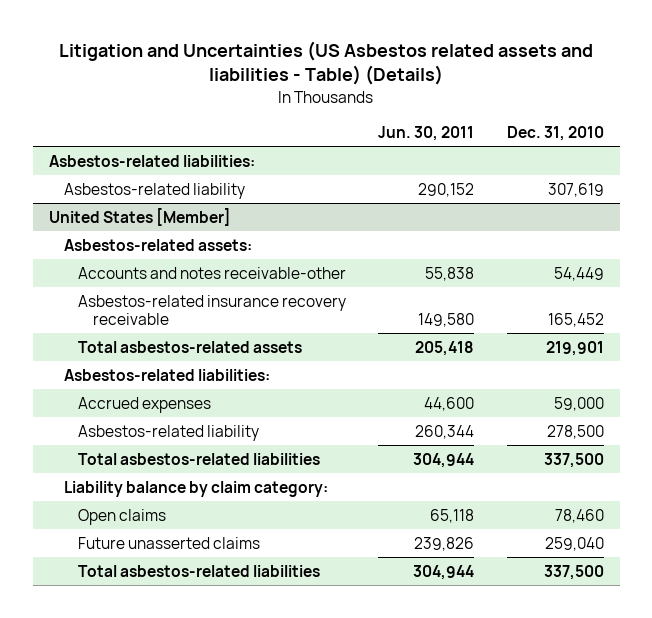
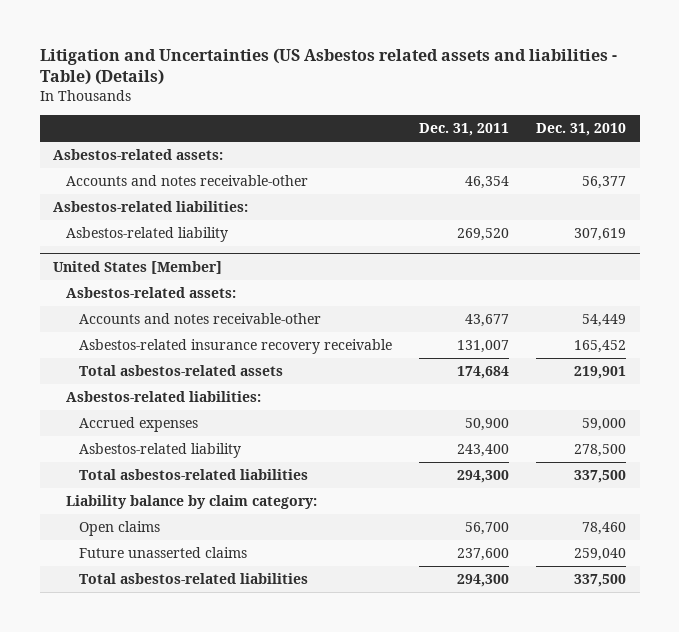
- | Jun. 30, 2011 | Dec. 31, 2010
+ | Dec. 31, 2011 | Dec. 31, 2010
+ Asbestos-related assets:
+ Accounts and notes receivable-other | 46,354 | 56,377

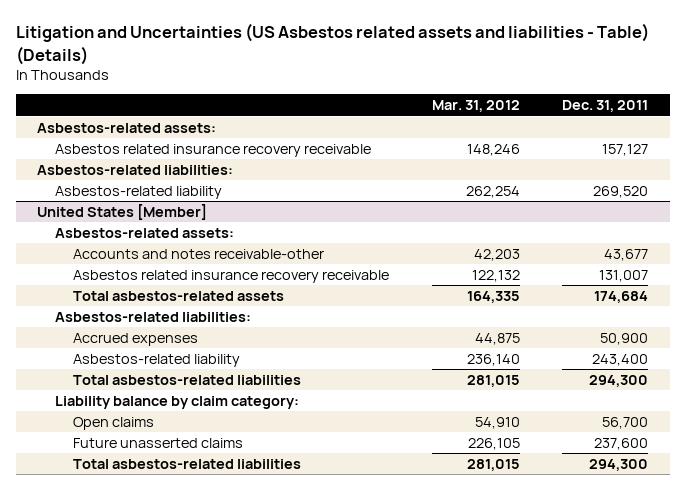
- | Dec. 31, 2011 | Dec. 31, 2010
+ | Mar. 31, 2012 | Dec. 31, 2011
- Accounts and notes receivable-other | 46,354 | 56,377
+ Asbestos related insurance recovery receivable | 148,246 | 157,127
@ United States [Member]
- Asbestos-related insurance recovery receivable | 131,007 | 165,452
+ Asbestos related insurance recovery receivable | 122,132 | 131,007

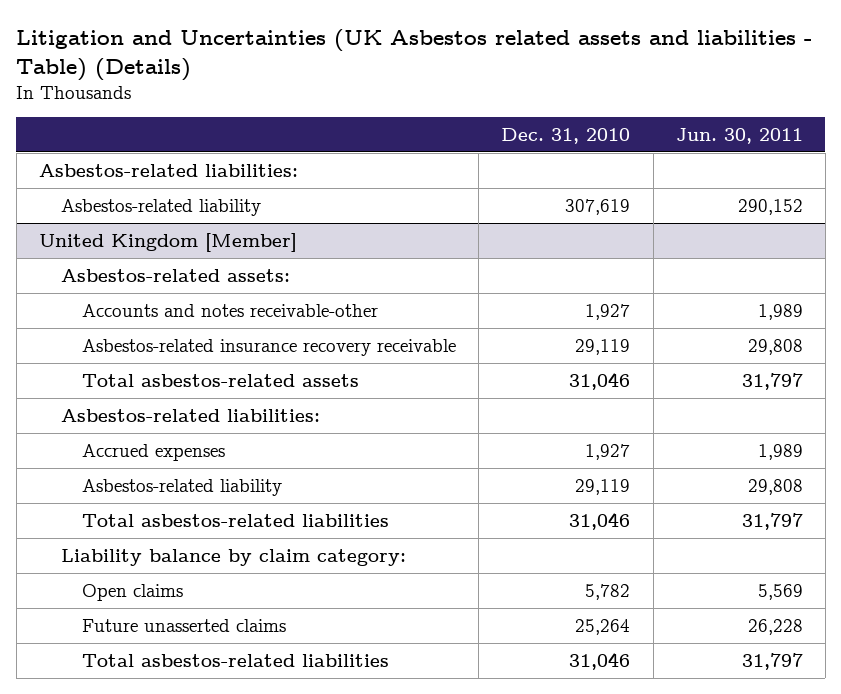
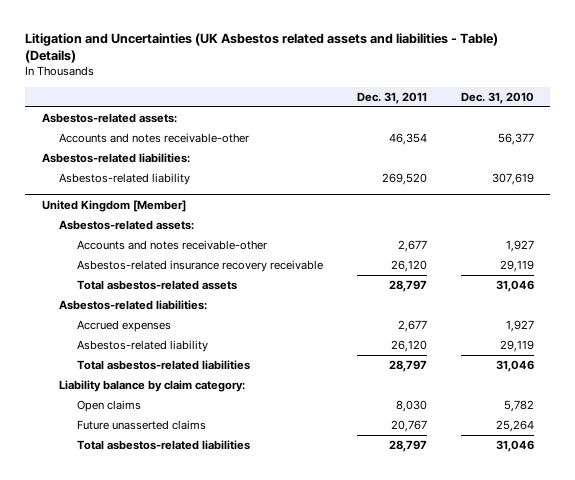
- | Dec. 31, 2010 | Jun. 30, 2011
+ | Dec. 31, 2011 | Dec. 31, 2010
+ Asbestos-related assets:
+ Accounts and notes receivable-other | 46,354 | 56,377

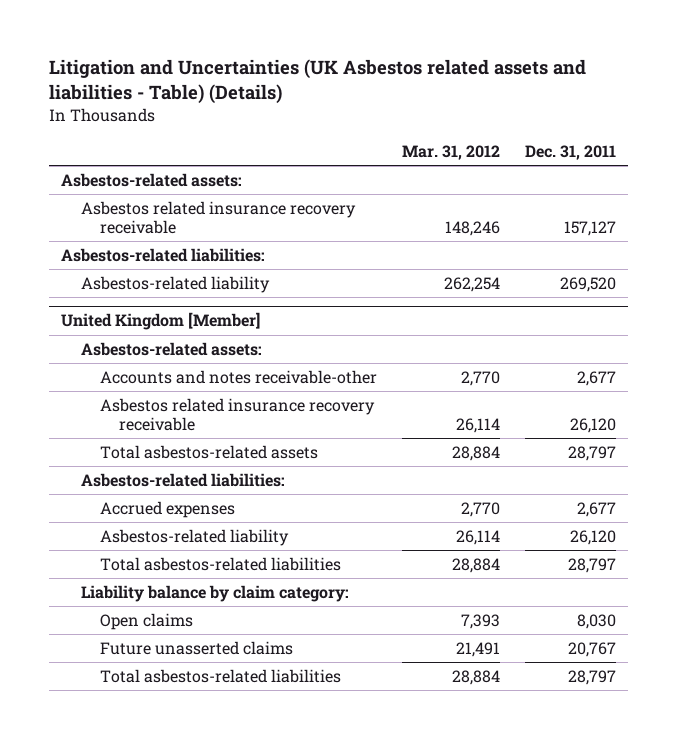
- | Dec. 31, 2011 | Dec. 31, 2010
+ | Mar. 31, 2012 | Dec. 31, 2011
- Accounts and notes receivable-other | 46,354 | 56,377
+ Asbestos related insurance recovery receivable | 148,246 | 157,127
@ United Kingdom [Member]
- Asbestos-related insurance recovery receivable | 26,120 | 29,119
+ Asbestos related insurance recovery receivable | 26,114 | 26,120

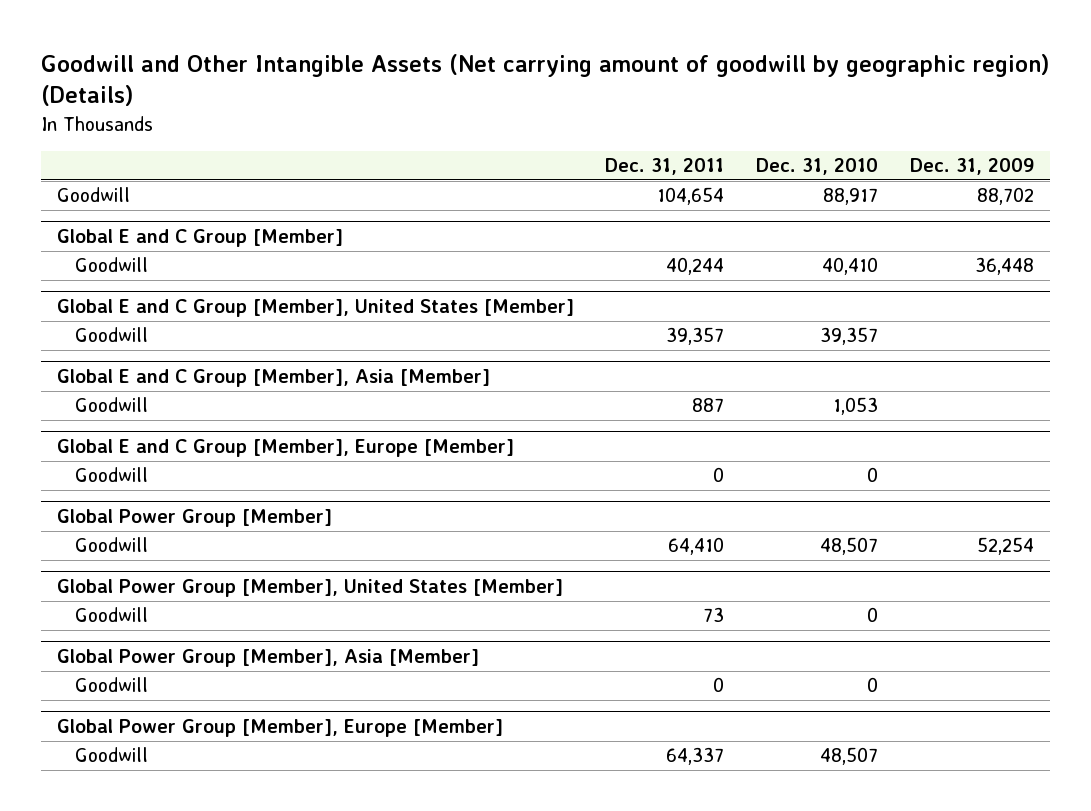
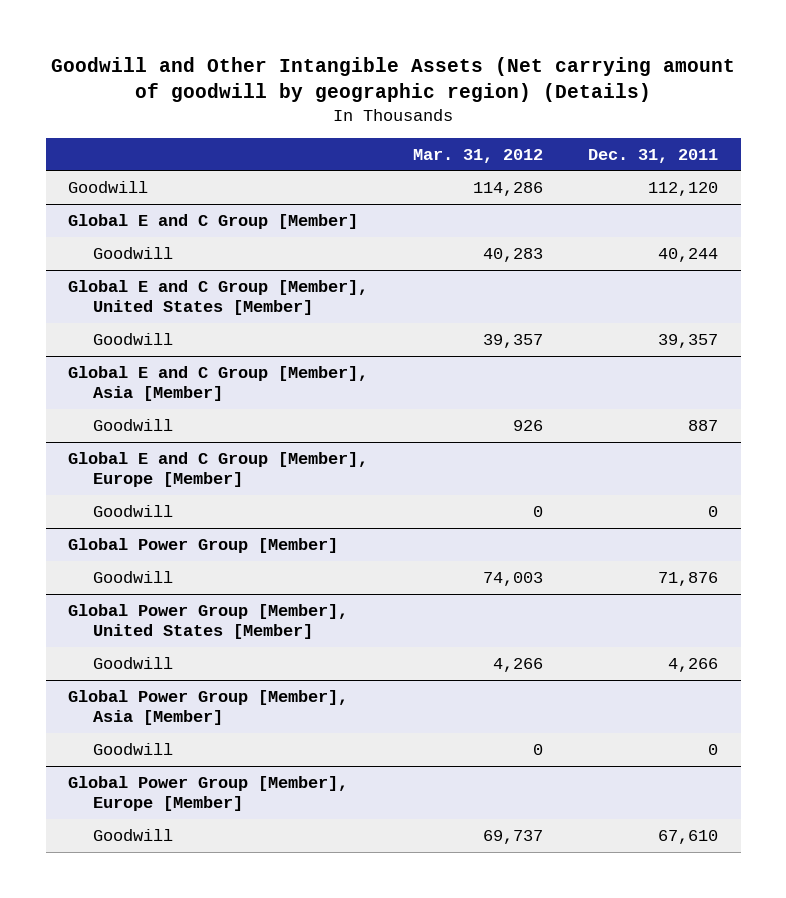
- | Dec. 31, 2011 | Dec. 31, 2010 | Dec. 31, 2009
+ | Mar. 31, 2012 | Dec. 31, 2011
- Goodwill | 104,654 | 88,917 | 88,702
+ Goodwill | 114,286 | 112,120
@ Global Power Group [Member]
- Goodwill | 64,410 | 48,507 | 52,254
+ Goodwill | 74,003 | 71,876
@ Global Power Group [Member], United States [Member]
- Goodwill | 73 | 0 |
+ Goodwill | 4,266 | 4,266
@ Global Power Group [Member], Europe [Member]
- Goodwill | 64,337 | 48,507 |
+ Goodwill | 69,737 | 67,610

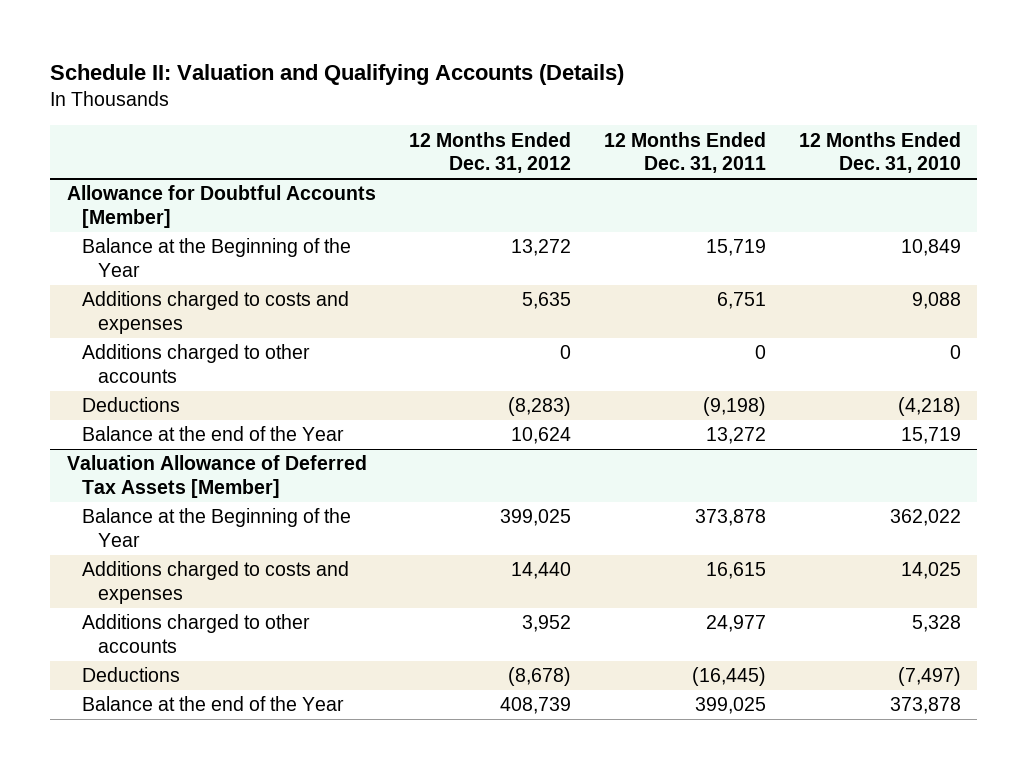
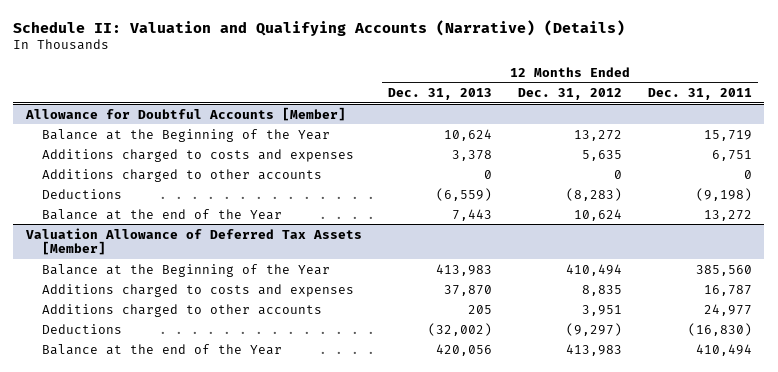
- Schedule II: Valuation and Qualifying Accounts (Details)
+ Schedule II: Valuation and Qualifying Accounts (Narrative) (Details)
- | 12 Months Ended Dec. 31, 2012 | 12 Months Ended Dec. 31, 2011 | 12 Months Ended Dec. 31, 2010
+ | 12 Months Ended Dec. 31, 2013 | 12 Months Ended Dec. 31, 2012 | 12 Months Ended Dec. 31, 2011
@ Valuation Allowance of Deferred Tax Assets [Member]
- Balance at the Beginning of the Year | 399,025 | 373,878 | 362,022
- Additions charged to costs and expenses | 14,440 | 16,615 | 14,025
- Additions charged to other accounts | 3,952 | 24,977 | 5,328
- Deductions | (8,678) | (16,445) | (7,497)
- Balance at the end of the Year | 408,739 | 399,025 | 373,878
+ Balance at the Beginning of the Year | 413,983 | 410,494 | 385,560
+ Additions charged to costs and expenses | 37,870 | 8,835 | 16,787
+ Additions charged to other accounts | 205 | 3,951 | 24,977
+ Deductions | (32,002) | (9,297) | (16,830)
+ Balance at the end of the Year | 420,056 | 413,983 | 410,494

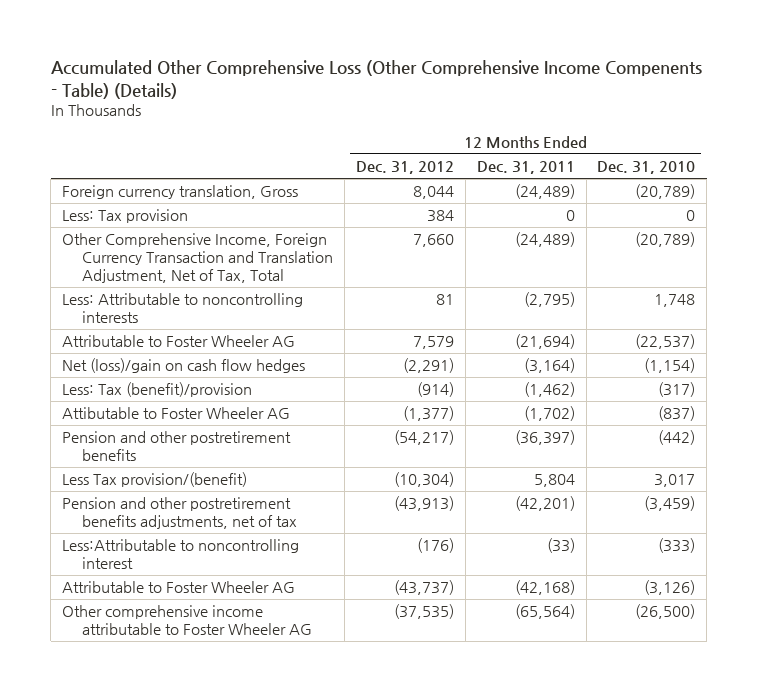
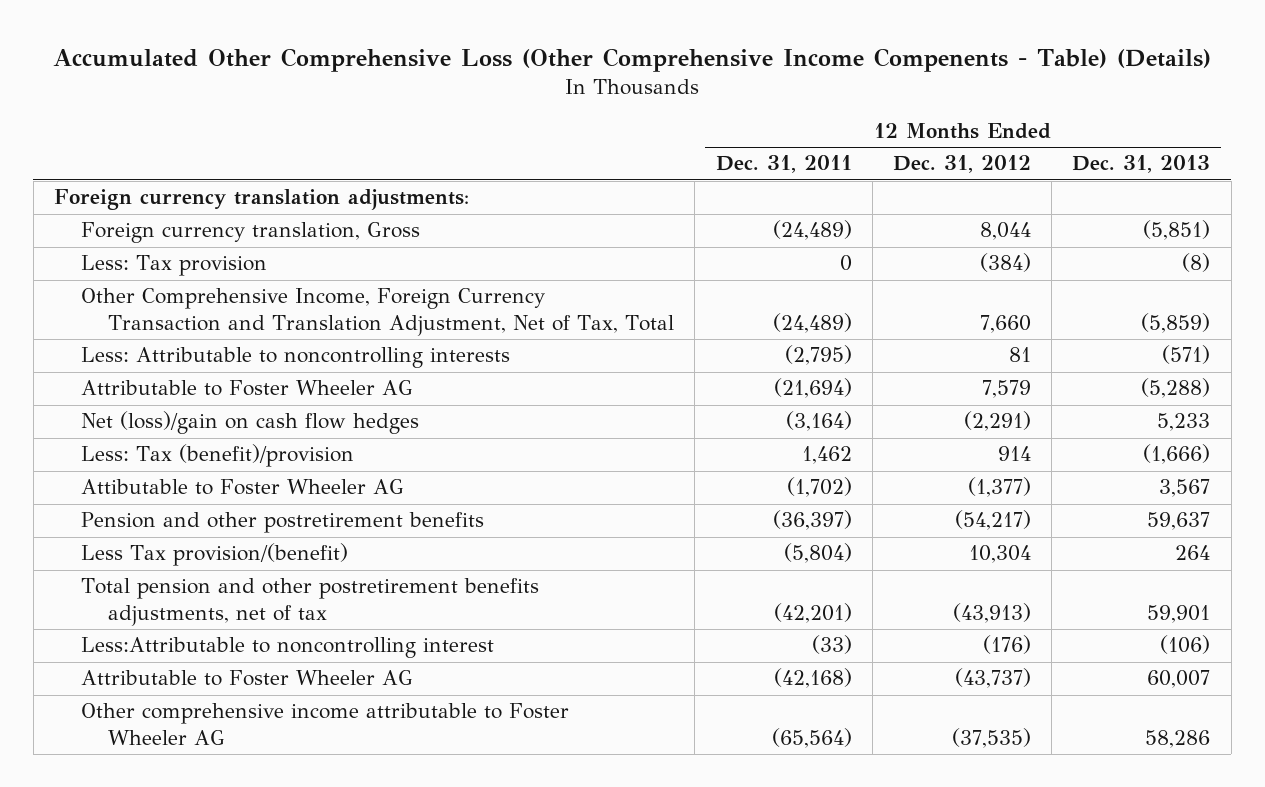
- | 12 Months Ended Dec. 31, 2012 | 12 Months Ended Dec. 31, 2011 | 12 Months Ended Dec. 31, 2010
+ | 12 Months Ended Dec. 31, 2011 | 12 Months Ended Dec. 31, 2012 | 12 Months Ended Dec. 31, 2013
+ Foreign currency translation adjustments:
- Less: Tax provision | 384 | 0 | 0
+ Less: Tax provision | 0 | (384) | (8)
- Less: Tax (benefit)/provision | (914) | (1,462) | (317)
+ Less: Tax (benefit)/provision | 1,462 | 914 | (1,666)
- Less Tax provision/(benefit) | (10,304) | 5,804 | 3,017
- Pension and other postretirement benefits adjustments, net of tax | (43,913) | (42,201) | (3,459)
+ Less Tax provision/(benefit) | (5,804) | 10,304 | 264
+ Total pension and other postretirement benefits adjustments, net of tax | (42,201) | (43,913) | 59,901

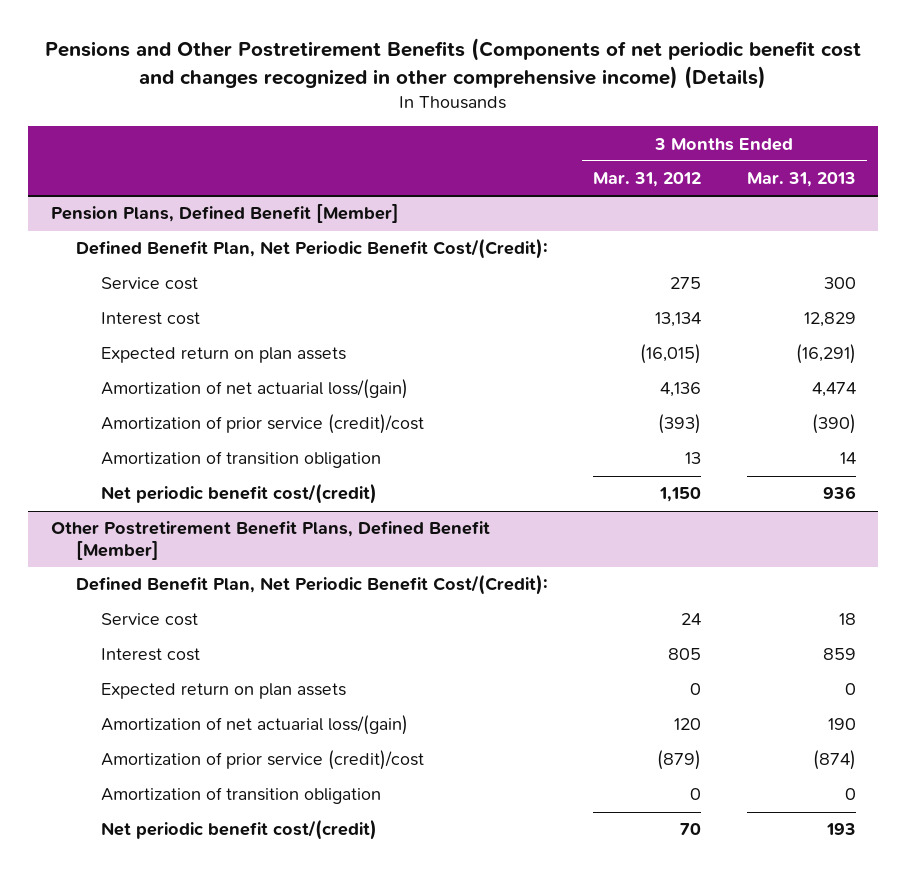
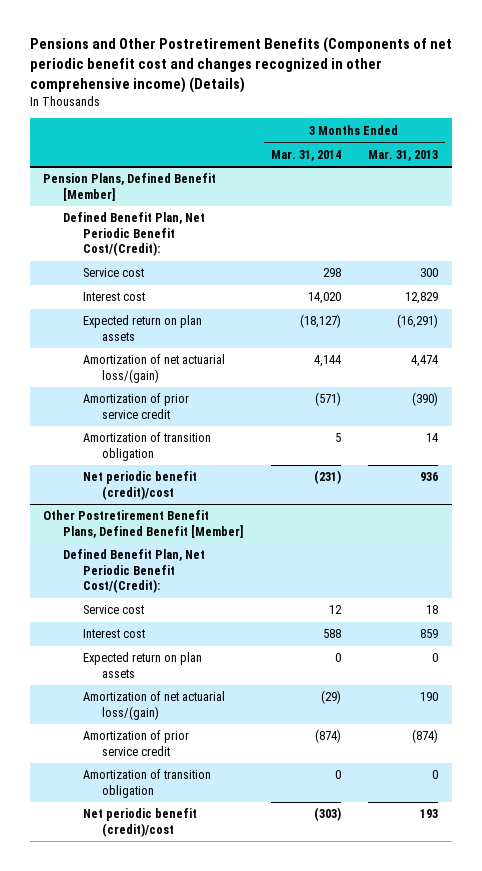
- | 3 Months Ended Mar. 31, 2012 | 3 Months Ended Mar. 31, 2013
+ | 3 Months Ended Mar. 31, 2014 | 3 Months Ended Mar. 31, 2013
@ Pension Plans, Defined Benefit [Member]
- Amortization of prior service (credit)/cost | (393) | (390)
+ Amortization of prior service credit | (571) | (390)
- Net periodic benefit cost/(credit) | 1,150 | 936
+ Net periodic benefit (credit)/cost | (231) | 936
@ Other Postretirement Benefit Plans, Defined Benefit [Member]
- Amortization of prior service (credit)/cost | (879) | (874)
+ Amortization of prior service credit | (874) | (874)
- Net periodic benefit cost/(credit) | 70 | 193
+ Net periodic benefit (credit)/cost | (303) | 193

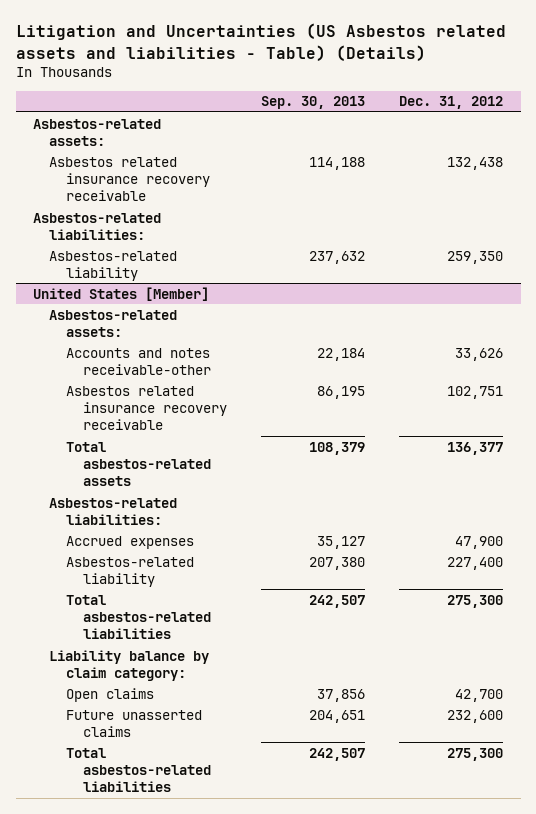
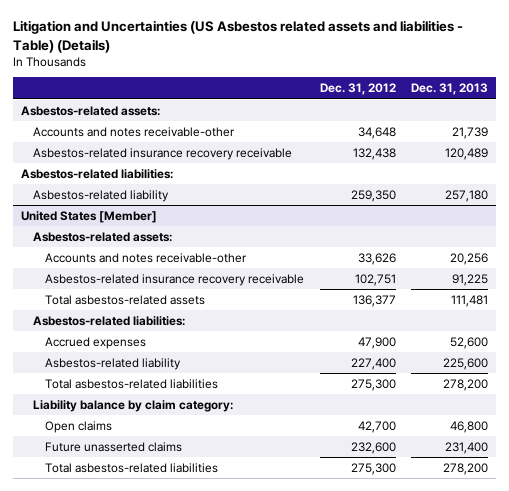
- | Sep. 30, 2013 | Dec. 31, 2012
+ | Dec. 31, 2012 | Dec. 31, 2013
- Asbestos related insurance recovery receivable | 114,188 | 132,438
+ Accounts and notes receivable-other | 34,648 | 21,739
+ Asbestos-related insurance recovery receivable | 132,438 | 120,489
@ United States [Member]
- Asbestos related insurance recovery receivable | 86,195 | 102,751
+ Asbestos-related insurance recovery receivable | 102,751 | 91,225

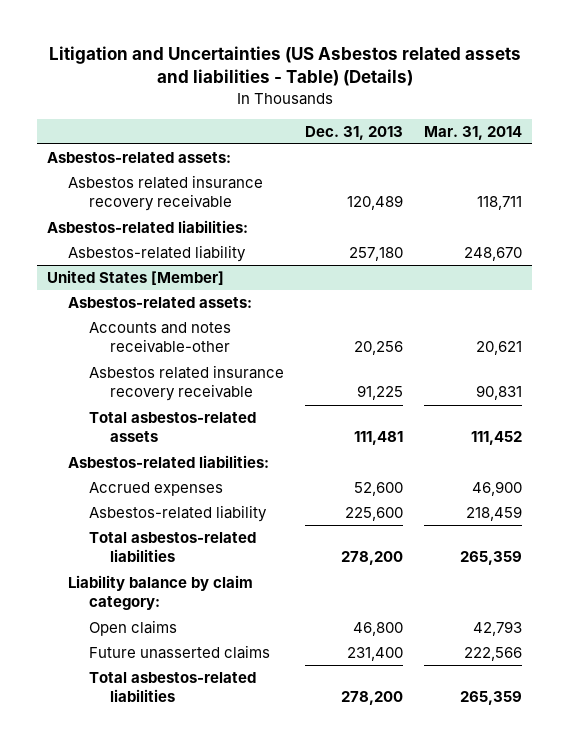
- | Dec. 31, 2012 | Dec. 31, 2013
+ | Dec. 31, 2013 | Mar. 31, 2014
- Accounts and notes receivable-other | 34,648 | 21,739
- Asbestos-related insurance recovery receivable | 132,438 | 120,489
+ Asbestos related insurance recovery receivable | 120,489 | 118,711
@ United States [Member]
- Asbestos-related insurance recovery receivable | 102,751 | 91,225
+ Asbestos related insurance recovery receivable | 91,225 | 90,831

